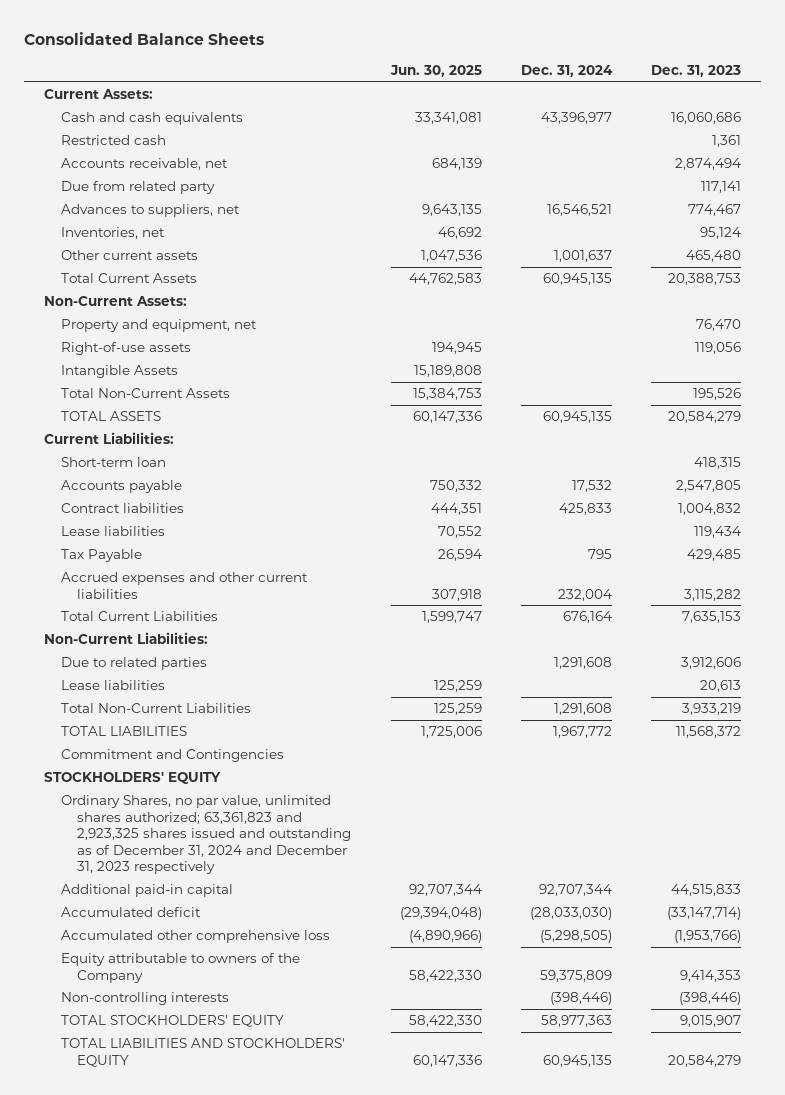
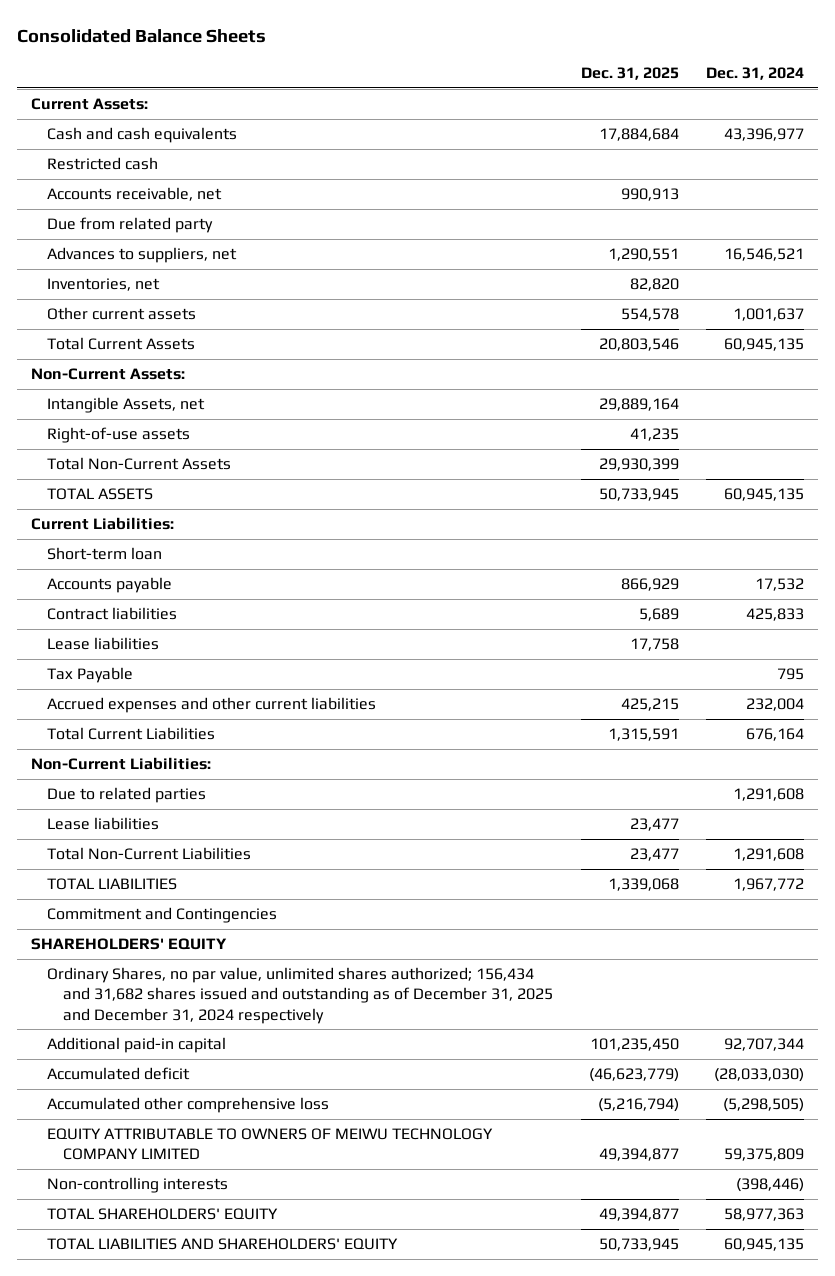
- | Jun. 30, 2025 | Dec. 31, 2024 | Dec. 31, 2023
+ | Dec. 31, 2025 | Dec. 31, 2024
- Property and equipment, net | | | 76,470
+ Intangible Assets, net | 29,889,164 |
- Intangible Assets | 15,189,808 | |
- STOCKHOLDERS' EQUITY
- Ordinary Shares, no par value, unlimited shares authorized; 63,361,823 and 2,923,325 shares issued and outstanding as of December 31, 2024 and December 31, 2023 respectively
+ SHAREHOLDERS' EQUITY
+ Ordinary Shares, no par value, unlimited shares authorized; 156,434 and 31,682 shares issued and outstanding as of December 31, 2025 and December 31, 2024 respectively
- Equity attributable to owners of the Company | 58,422,330 | 59,375,809 | 9,414,353
+ EQUITY ATTRIBUTABLE TO OWNERS OF MEIWU TECHNOLOGY COMPANY LIMITED | 49,394,877 | 59,375,809
- TOTAL STOCKHOLDERS' EQUITY | 58,422,330 | 58,977,363 | 9,015,907
- TOTAL LIABILITIES AND STOCKHOLDERS' EQUITY | 60,147,336 | 60,945,135 | 20,584,279
+ TOTAL SHAREHOLDERS' EQUITY | 49,394,877 | 58,977,363
+ TOTAL LIABILITIES AND SHAREHOLDERS' EQUITY | 50,733,945 | 60,945,135

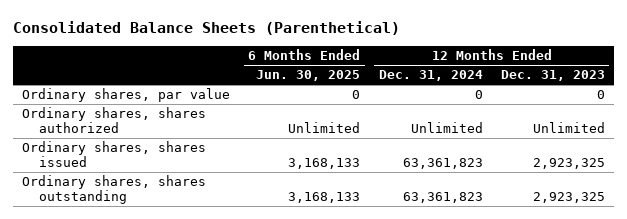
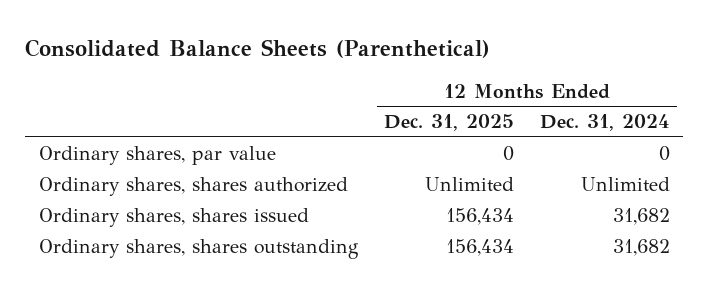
- | 6 Months Ended Jun. 30, 2025 | 12 Months Ended Dec. 31, 2024 | 12 Months Ended Dec. 31, 2023
+ | 12 Months Ended Dec. 31, 2025 | 12 Months Ended Dec. 31, 2024
- Ordinary shares, shares issued | 3,168,133 | 63,361,823 | 2,923,325
- Ordinary shares, shares outstanding | 3,168,133 | 63,361,823 | 2,923,325
+ Ordinary shares, shares issued | 156,434 | 31,682
+ Ordinary shares, shares outstanding | 156,434 | 31,682

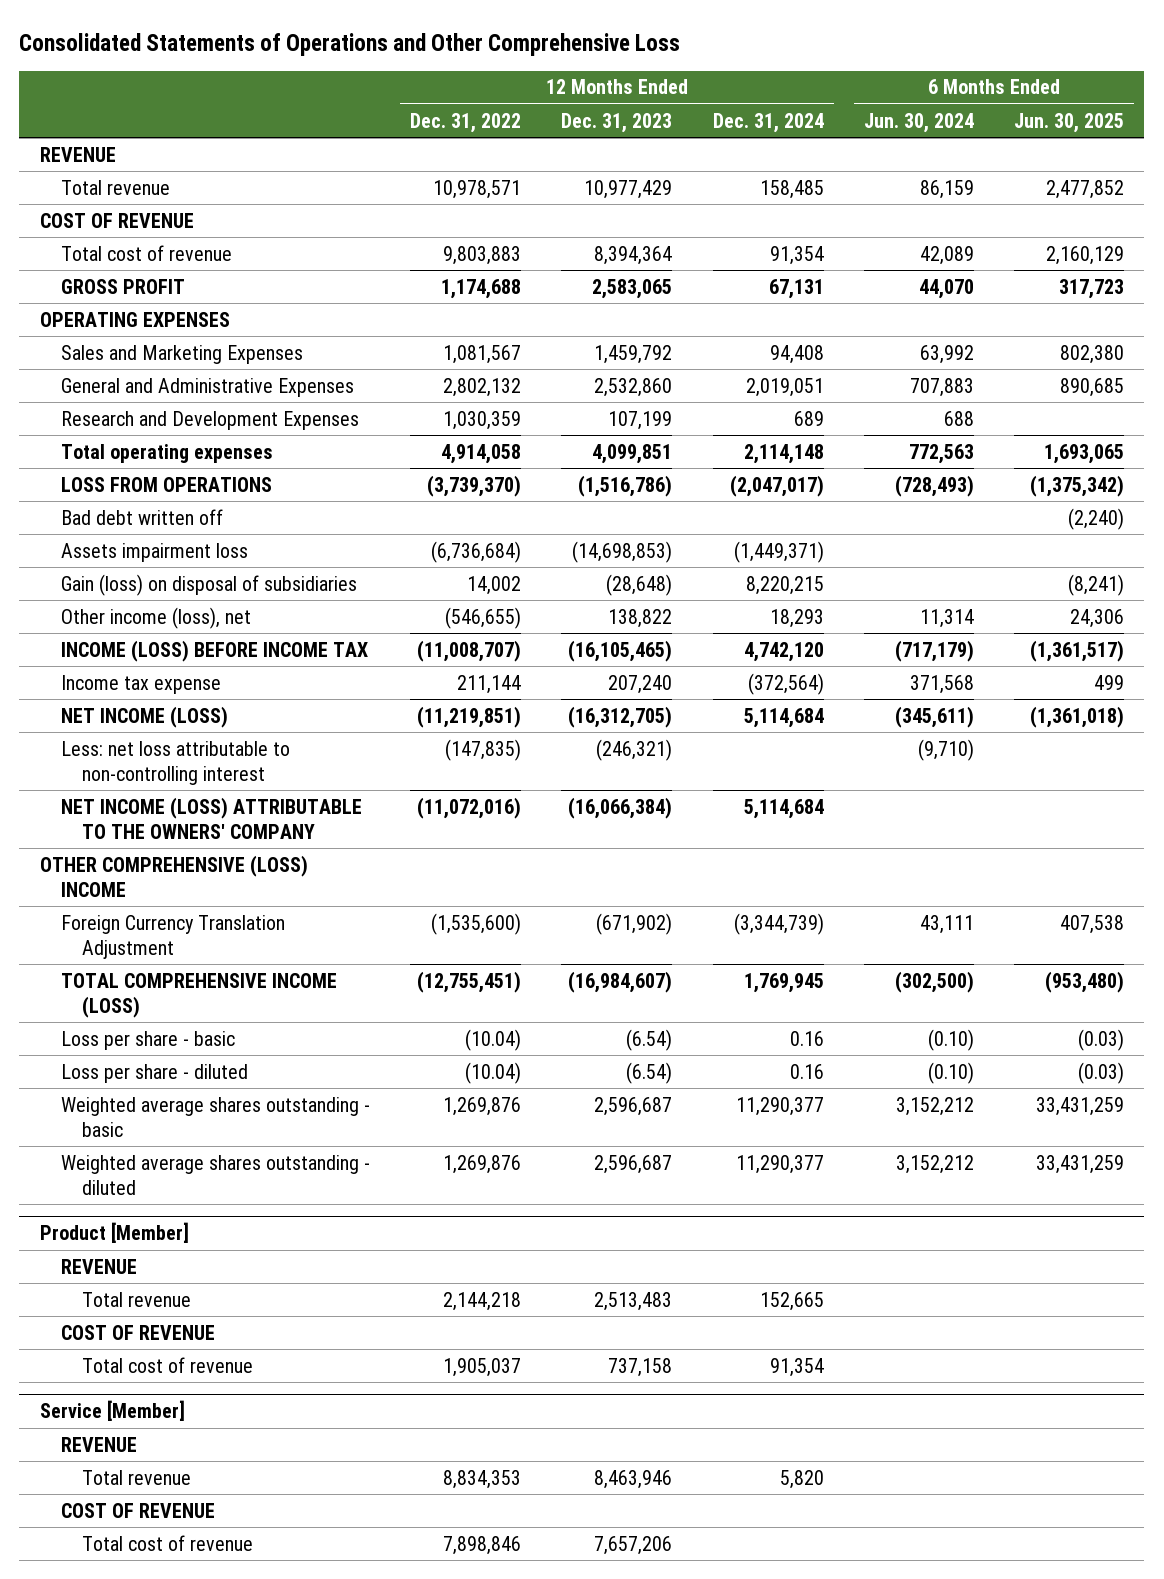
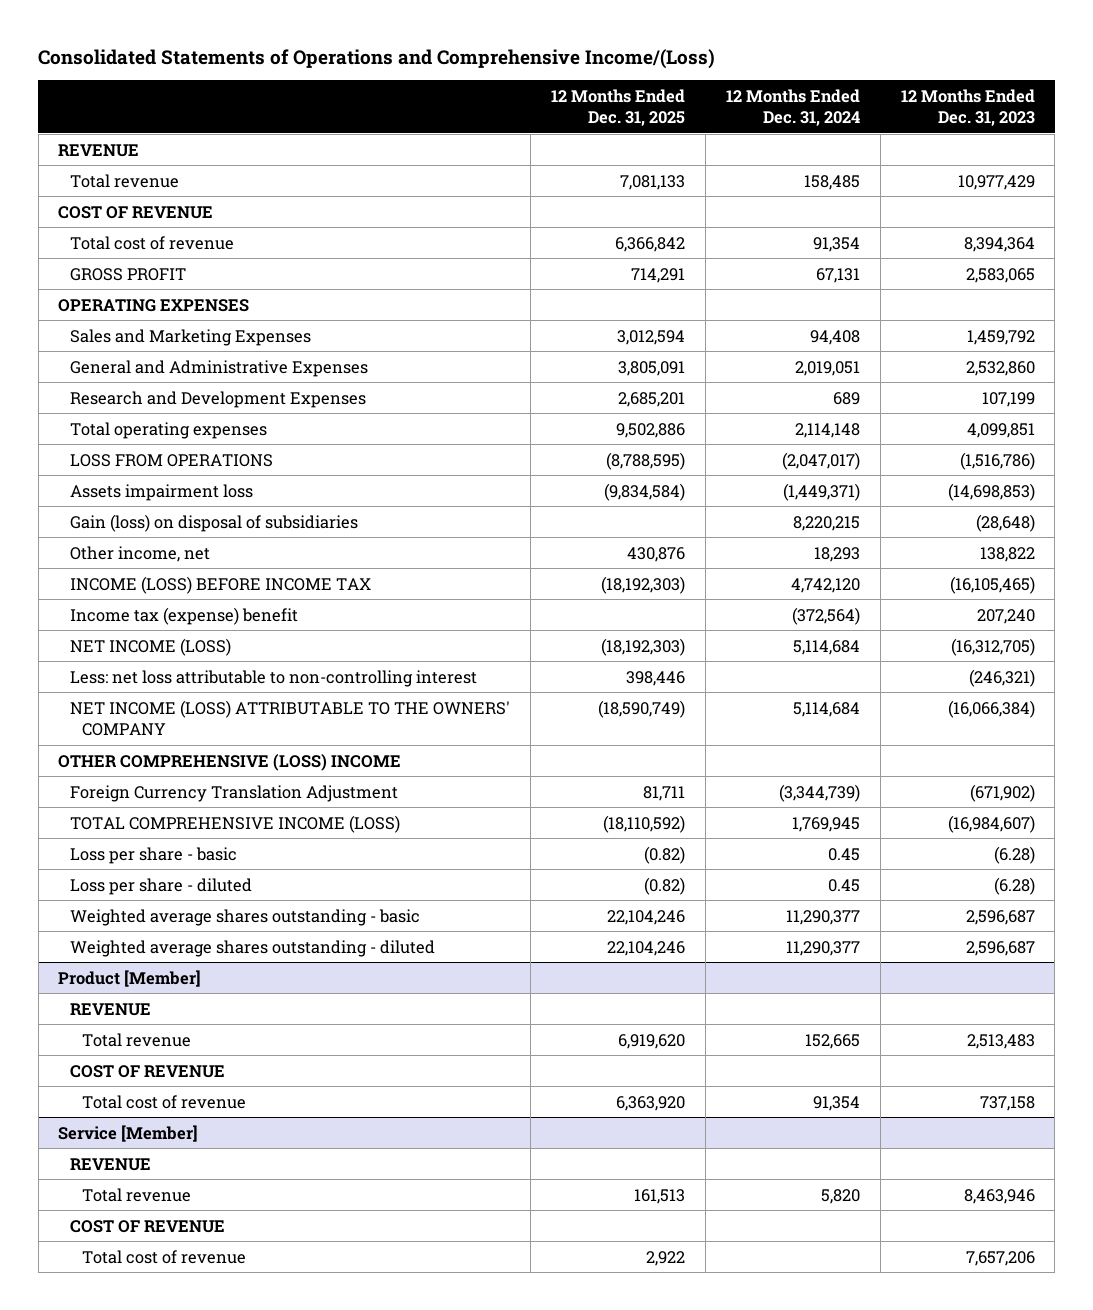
- Consolidated Statements of Operations and Other Comprehensive Loss
+ Consolidated Statements of Operations and Comprehensive Income/(Loss)
- | 12 Months Ended Dec. 31, 2022 | 12 Months Ended Dec. 31, 2023 | 12 Months Ended Dec. 31, 2024 | 6 Months Ended Jun. 30, 2024 | 6 Months Ended Jun. 30, 2025
+ | 12 Months Ended Dec. 31, 2025 | 12 Months Ended Dec. 31, 2024 | 12 Months Ended Dec. 31, 2023
- Bad debt written off | | | | | (2,240)
- Other income (loss), net | (546,655) | 138,822 | 18,293 | 11,314 | 24,306
+ Other income, net | 430,876 | 18,293 | 138,822
- Income tax expense | 211,144 | 207,240 | (372,564) | 371,568 | 499
+ Income tax (expense) benefit | | (372,564) | 207,240
- Loss per share - basic | (10.04) | (6.54) | 0.16 | (0.10) | (0.03)
- Loss per share - diluted | (10.04) | (6.54) | 0.16 | (0.10) | (0.03)
+ Loss per share - basic | (0.82) | 0.45 | (6.28)
+ Loss per share - diluted | (0.82) | 0.45 | (6.28)

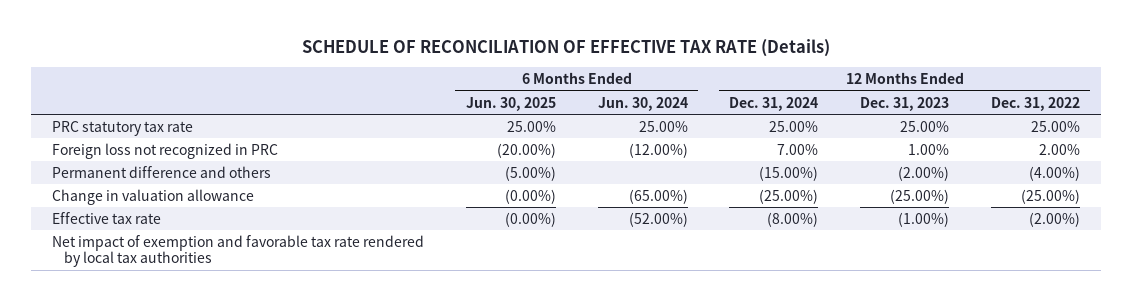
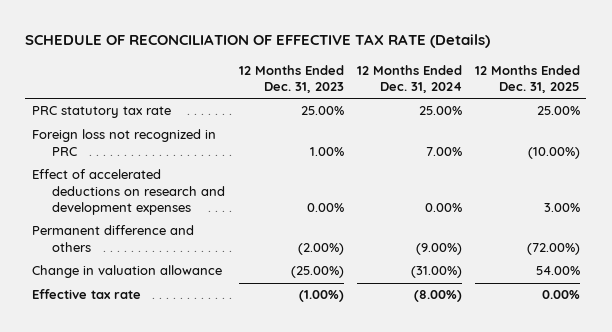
- | 6 Months Ended Jun. 30, 2025 | 6 Months Ended Jun. 30, 2024 | 12 Months Ended Dec. 31, 2024 | 12 Months Ended Dec. 31, 2023 | 12 Months Ended Dec. 31, 2022
+ | 12 Months Ended Dec. 31, 2023 | 12 Months Ended Dec. 31, 2024 | 12 Months Ended Dec. 31, 2025
- Permanent difference and others | (5.00%) | | (15.00%) | (2.00%) | (4.00%)
- Change in valuation allowance | (0.00%) | (65.00%) | (25.00%) | (25.00%) | (25.00%)
+ Effect of accelerated deductions on research and development expenses | 0.00% | 0.00% | 3.00%
+ Permanent difference and others | (2.00%) | (9.00%) | (72.00%)
+ Change in valuation allowance | (25.00%) | (31.00%) | 54.00%
- Net impact of exemption and favorable tax rate rendered by local tax authorities

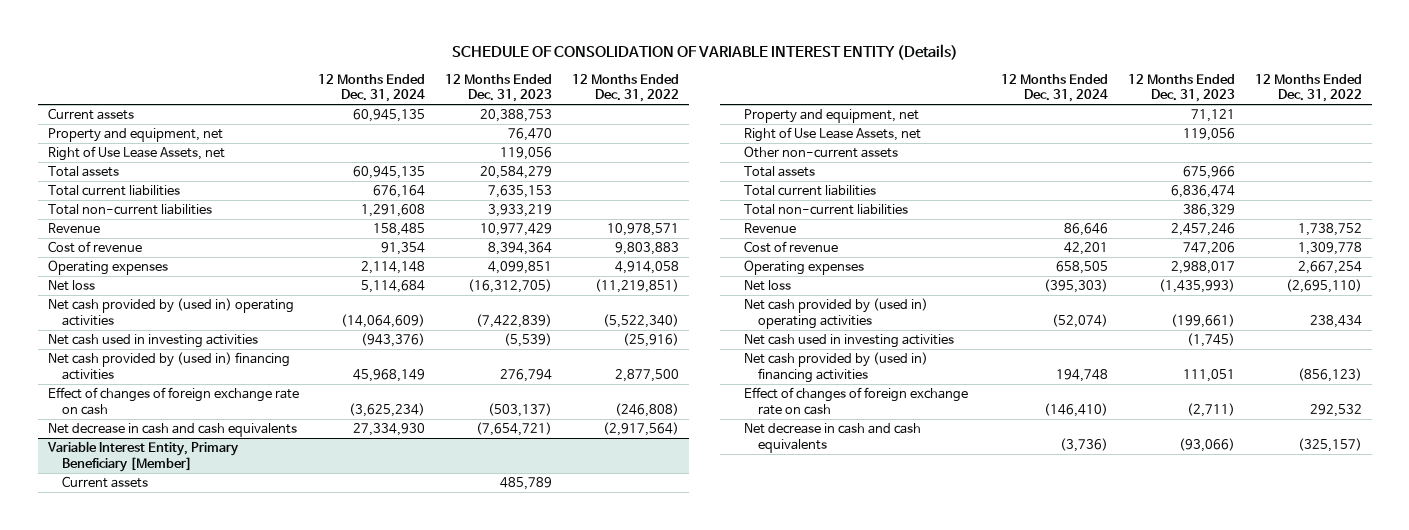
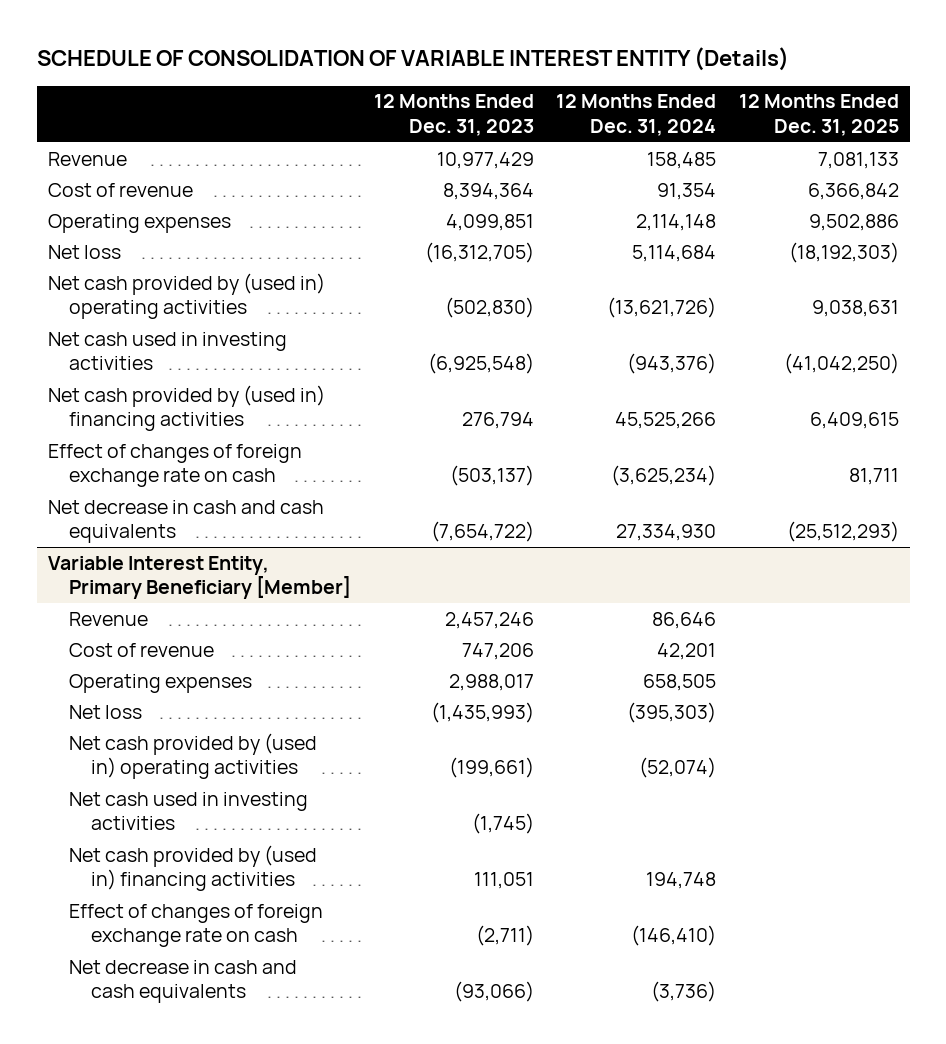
- | 12 Months Ended Dec. 31, 2024 | 12 Months Ended Dec. 31, 2023 | 12 Months Ended Dec. 31, 2022
+ | 12 Months Ended Dec. 31, 2023 | 12 Months Ended Dec. 31, 2024 | 12 Months Ended Dec. 31, 2025
- Current assets | 60,945,135 | 20,388,753 |
- Property and equipment, net | | 76,470 |
- Right of Use Lease Assets, net | | 119,056 |
- Total assets | 60,945,135 | 20,584,279 |
- Total current liabilities | 676,164 | 7,635,153 |
- Total non-current liabilities | 1,291,608 | 3,933,219 |
- Net cash provided by (used in) operating activities | (14,064,609) | (7,422,839) | (5,522,340)
- Net cash used in investing activities | (943,376) | (5,539) | (25,916)
- Net cash provided by (used in) financing activities | 45,968,149 | 276,794 | 2,877,500
+ Net cash provided by (used in) operating activities | (502,830) | (13,621,726) | 9,038,631
+ Net cash used in investing activities | (6,925,548) | (943,376) | (41,042,250)
+ Net cash provided by (used in) financing activities | 276,794 | 45,525,266 | 6,409,615
- Net decrease in cash and cash equivalents | 27,334,930 | (7,654,721) | (2,917,564)
+ Net decrease in cash and cash equivalents | (7,654,722) | 27,334,930 | (25,512,293)
@ Variable Interest Entity, Primary Beneficiary [Member]
- Current assets | | 485,789 |
- Property and equipment, net | | 71,121 |
- Right of Use Lease Assets, net | | 119,056 |
- Other non-current assets
- Total assets | | 675,966 |
- Total current liabilities | | 6,836,474 |
- Total non-current liabilities | | 386,329 |

